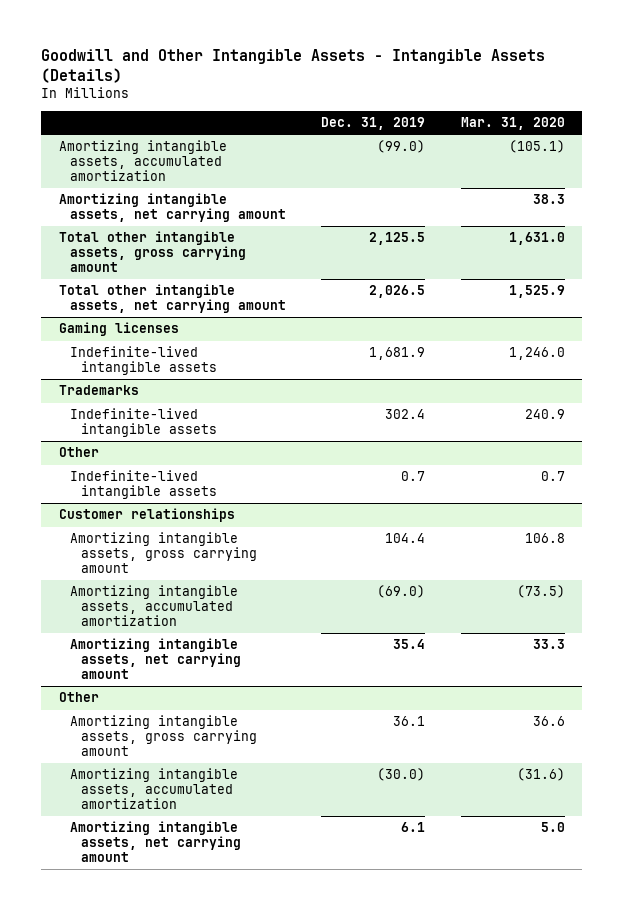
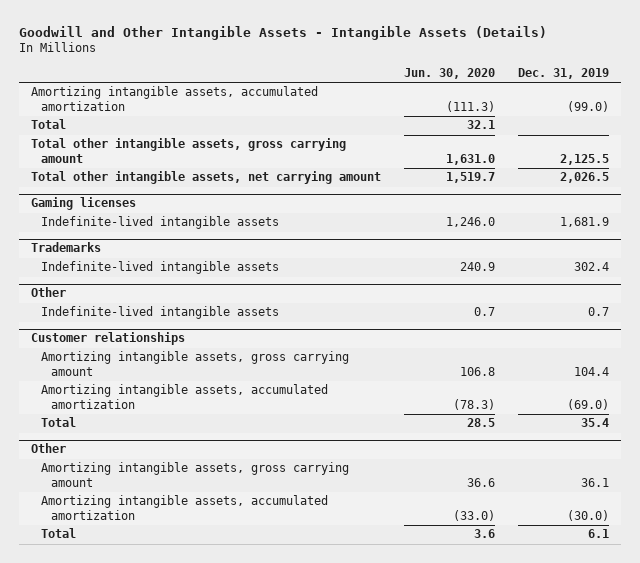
- | Dec. 31, 2019 | Mar. 31, 2020
+ | Jun. 30, 2020 | Dec. 31, 2019
- Amortizing intangible assets, net carrying amount | | 38.3
+ Total | 32.1 |
@ Customer relationships
- Amortizing intangible assets, net carrying amount | 35.4 | 33.3
+ Total | 28.5 | 35.4
@ Other
- Amortizing intangible assets, net carrying amount | 6.1 | 5.0
+ Total | 3.6 | 6.1

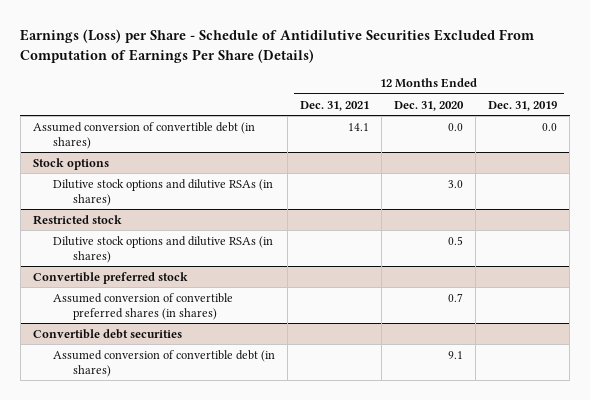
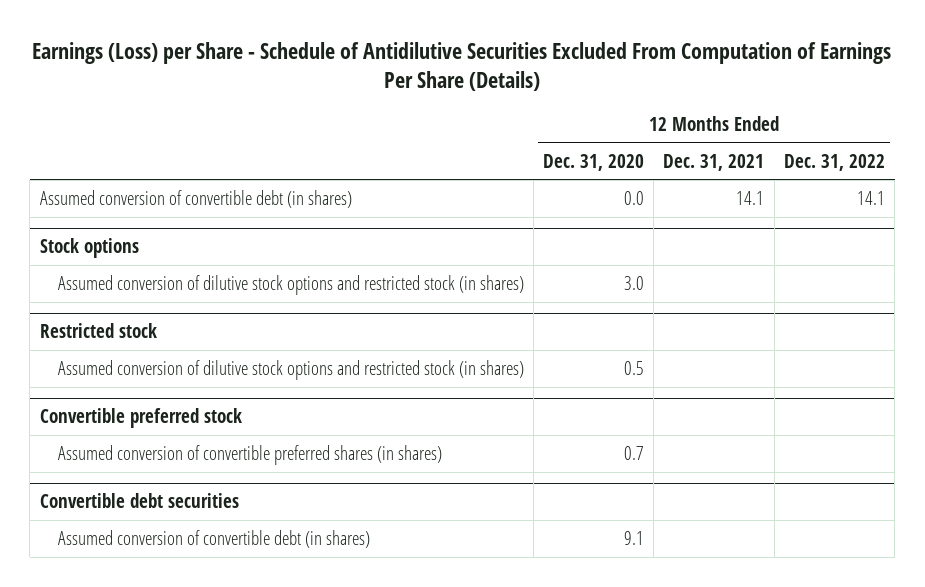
- | 12 Months Ended Dec. 31, 2021 | 12 Months Ended Dec. 31, 2020 | 12 Months Ended Dec. 31, 2019
+ | 12 Months Ended Dec. 31, 2020 | 12 Months Ended Dec. 31, 2021 | 12 Months Ended Dec. 31, 2022
@ Stock options
- Dilutive stock options and dilutive RSAs (in shares) | | 3.0 |
+ Assumed conversion of dilutive stock options and restricted stock (in shares) | 3.0 | |
@ Restricted stock
- Dilutive stock options and dilutive RSAs (in shares) | | 0.5 |
+ Assumed conversion of dilutive stock options and restricted stock (in shares) | 0.5 | |

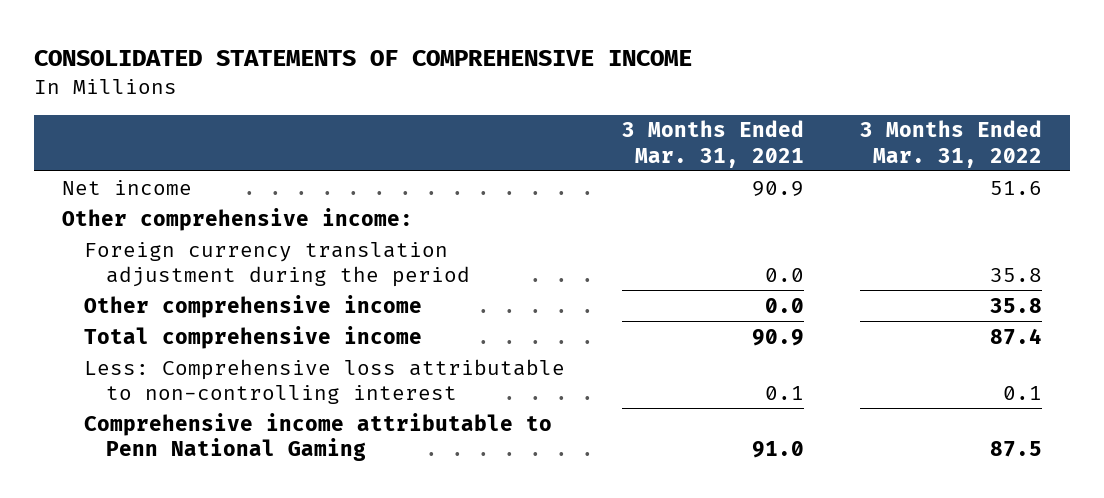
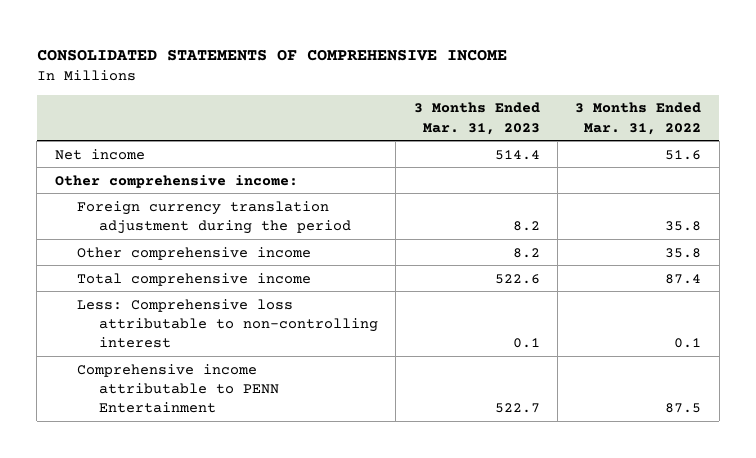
- | 3 Months Ended Mar. 31, 2021 | 3 Months Ended Mar. 31, 2022
+ | 3 Months Ended Mar. 31, 2023 | 3 Months Ended Mar. 31, 2022
- Comprehensive income attributable to Penn National Gaming | 91.0 | 87.5
+ Comprehensive income attributable to PENN Entertainment | 522.7 | 87.5

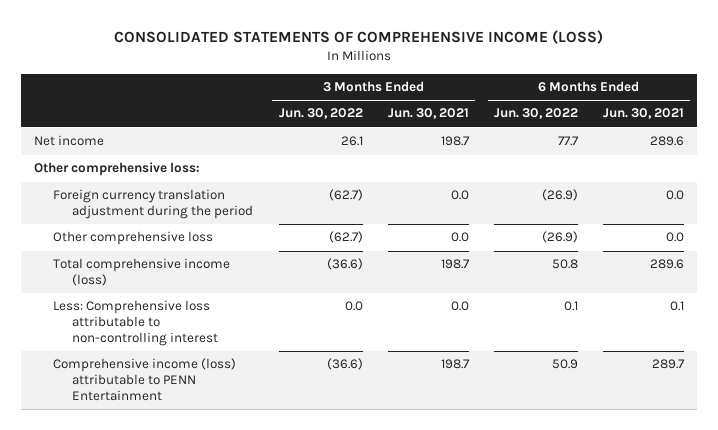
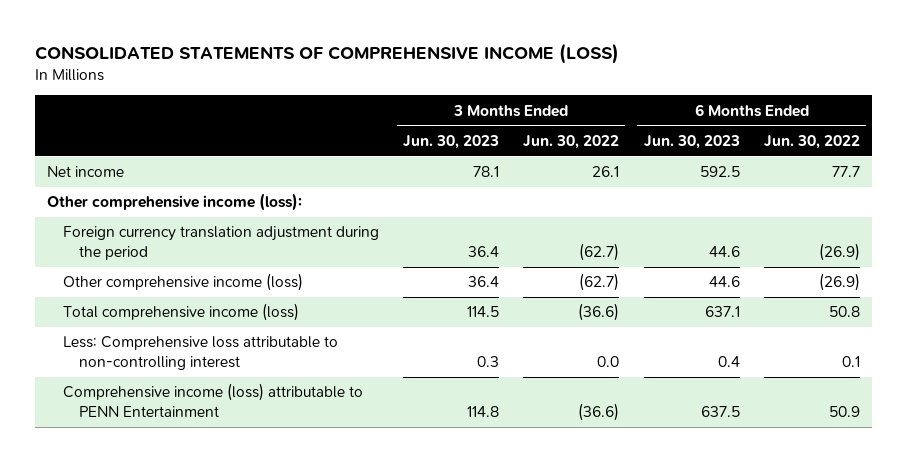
- | 3 Months Ended Jun. 30, 2022 | 3 Months Ended Jun. 30, 2021 | 6 Months Ended Jun. 30, 2022 | 6 Months Ended Jun. 30, 2021
+ | 3 Months Ended Jun. 30, 2023 | 3 Months Ended Jun. 30, 2022 | 6 Months Ended Jun. 30, 2023 | 6 Months Ended Jun. 30, 2022
- Other comprehensive loss:
+ Other comprehensive income (loss):
- Other comprehensive loss | (62.7) | 0.0 | (26.9) | 0.0
+ Other comprehensive income (loss) | 36.4 | (62.7) | 44.6 | (26.9)

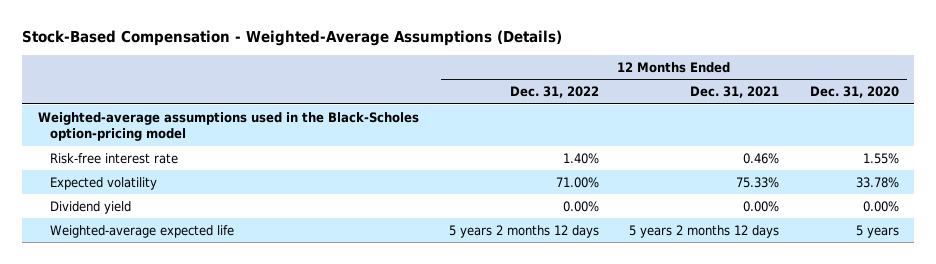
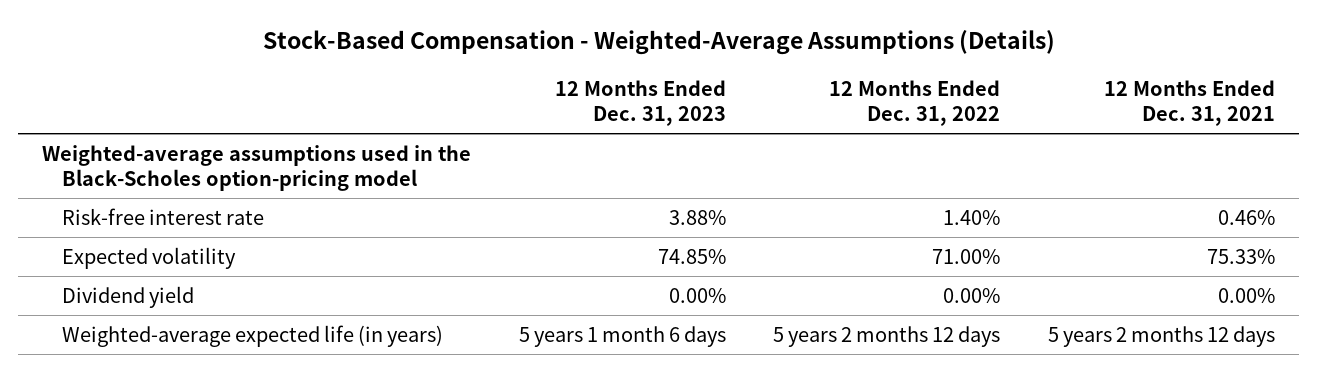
- | 12 Months Ended Dec. 31, 2022 | 12 Months Ended Dec. 31, 2021 | 12 Months Ended Dec. 31, 2020
+ | 12 Months Ended Dec. 31, 2023 | 12 Months Ended Dec. 31, 2022 | 12 Months Ended Dec. 31, 2021
- Weighted-average expected life | 5 years 2 months 12 days | 5 years 2 months 12 days | 5 years
+ Weighted-average expected life (in years) | 5 years 1 month 6 days | 5 years 2 months 12 days | 5 years 2 months 12 days

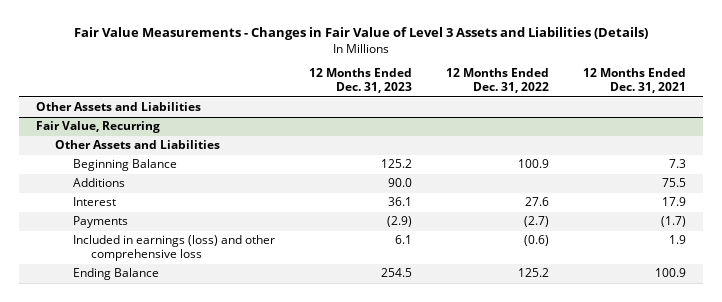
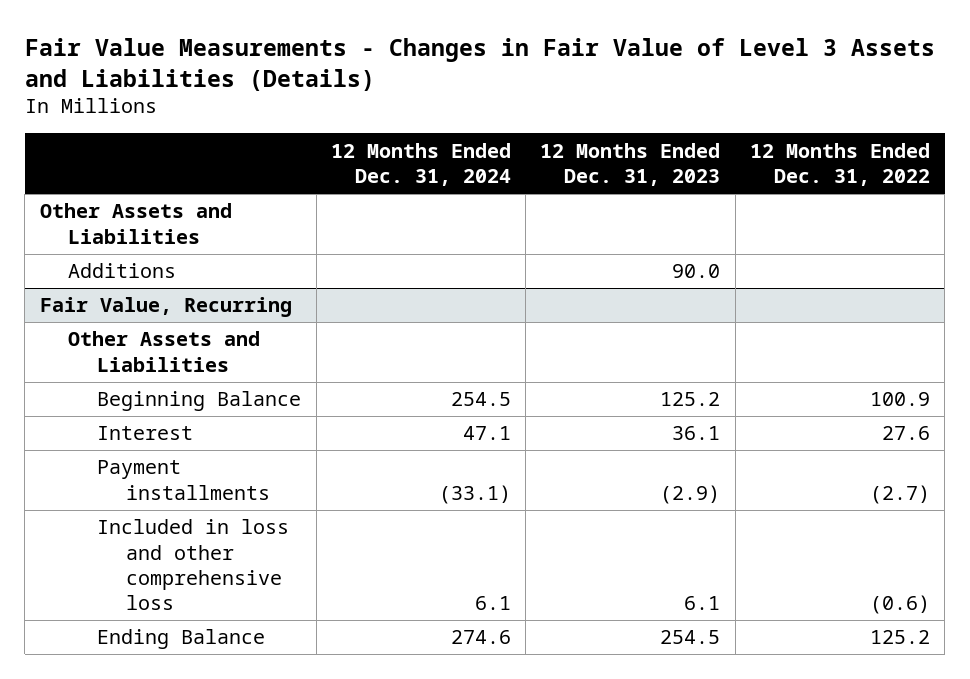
- | 12 Months Ended Dec. 31, 2023 | 12 Months Ended Dec. 31, 2022 | 12 Months Ended Dec. 31, 2021
+ | 12 Months Ended Dec. 31, 2024 | 12 Months Ended Dec. 31, 2023 | 12 Months Ended Dec. 31, 2022
+ Additions | | 90.0 |
@ Fair Value, Recurring
- Additions | 90.0 | | 75.5
- Payments | (2.9) | (2.7) | (1.7)
- Included in earnings (loss) and other comprehensive loss | 6.1 | (0.6) | 1.9
+ Payment installments | (33.1) | (2.9) | (2.7)
+ Included in loss and other comprehensive loss | 6.1 | 6.1 | (0.6)

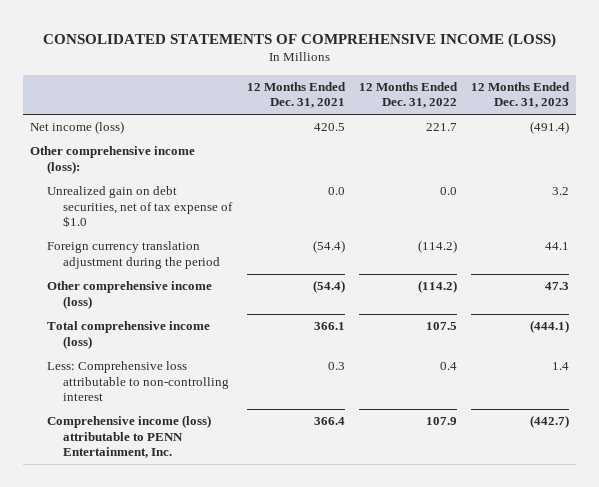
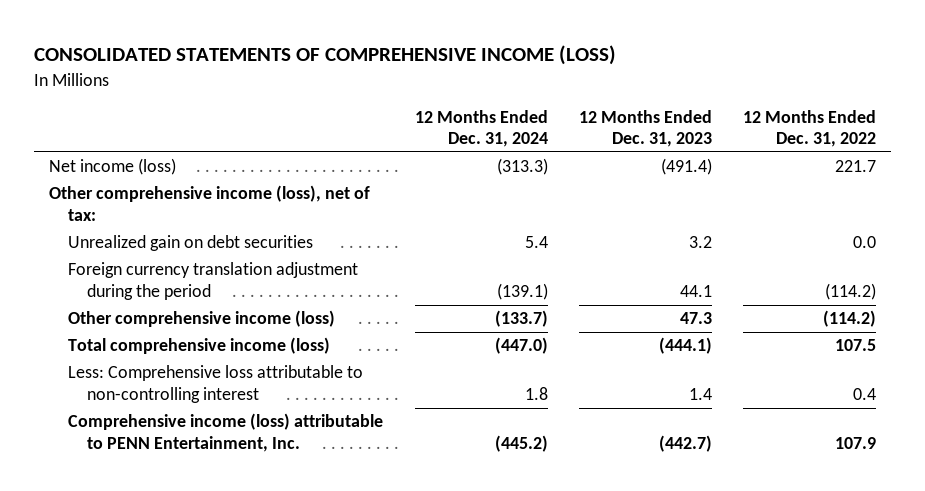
- | 12 Months Ended Dec. 31, 2021 | 12 Months Ended Dec. 31, 2022 | 12 Months Ended Dec. 31, 2023
+ | 12 Months Ended Dec. 31, 2024 | 12 Months Ended Dec. 31, 2023 | 12 Months Ended Dec. 31, 2022
- Other comprehensive income (loss):
- Unrealized gain on debt securities, net of tax expense of $1.0 | 0.0 | 0.0 | 3.2
+ Other comprehensive income (loss), net of tax:
+ Unrealized gain on debt securities | 5.4 | 3.2 | 0.0

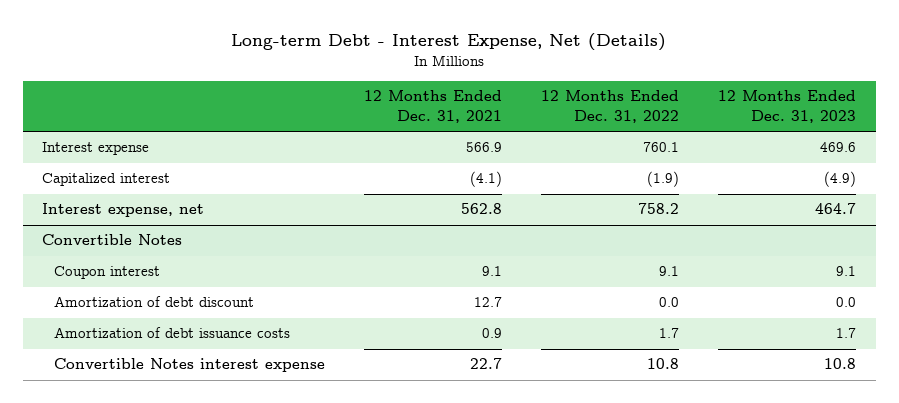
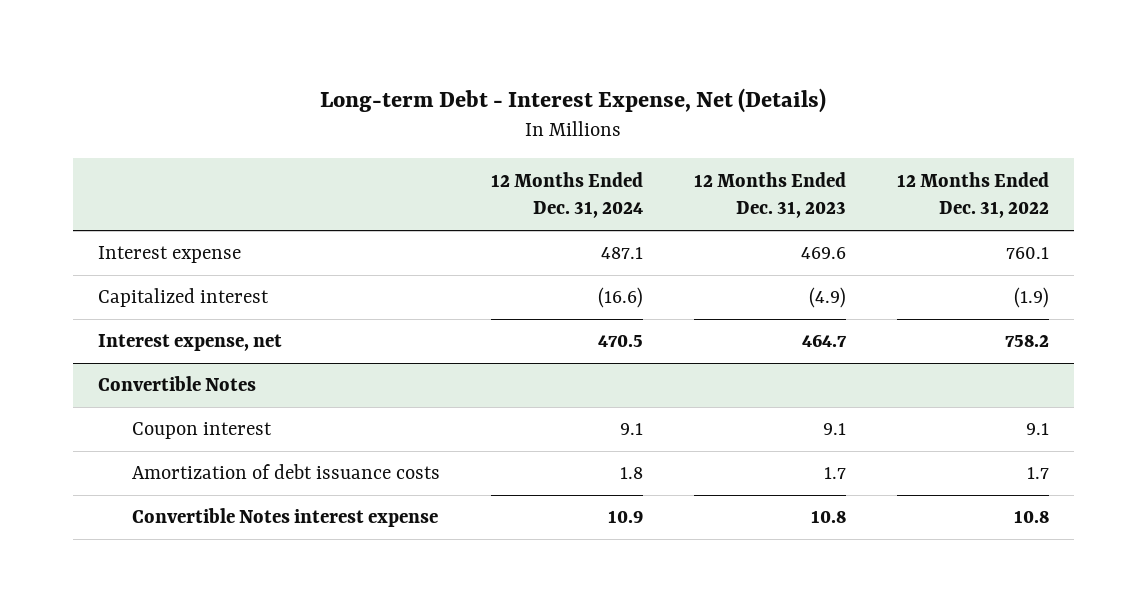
- | 12 Months Ended Dec. 31, 2021 | 12 Months Ended Dec. 31, 2022 | 12 Months Ended Dec. 31, 2023
+ | 12 Months Ended Dec. 31, 2024 | 12 Months Ended Dec. 31, 2023 | 12 Months Ended Dec. 31, 2022
@ Convertible Notes
- Amortization of debt discount | 12.7 | 0.0 | 0.0

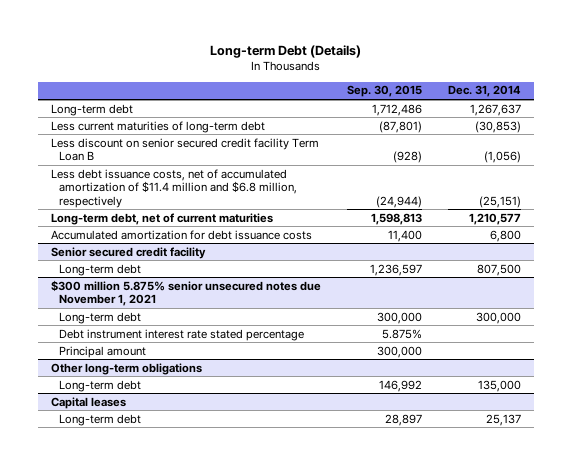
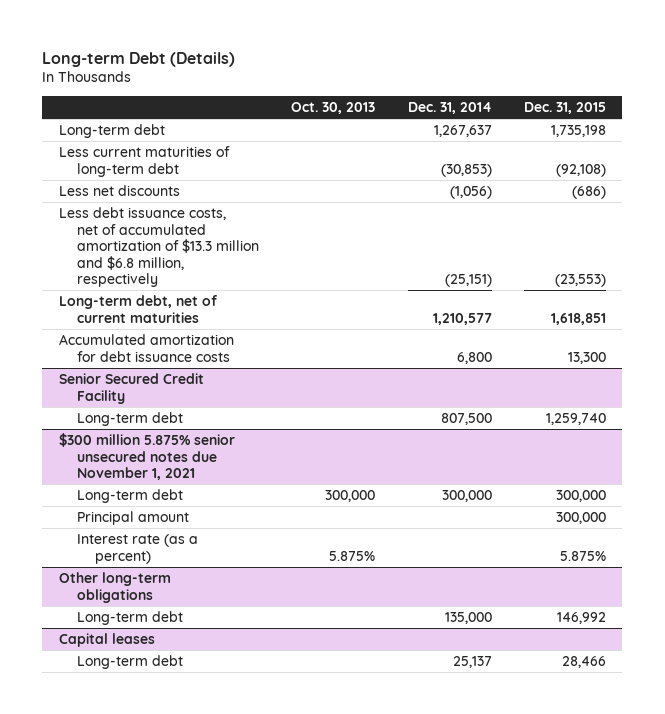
- | Sep. 30, 2015 | Dec. 31, 2014
+ | Oct. 30, 2013 | Dec. 31, 2014 | Dec. 31, 2015
- Less discount on senior secured credit facility Term Loan B | (928) | (1,056)
- Less debt issuance costs, net of accumulated amortization of $11.4 million and $6.8 million, respectively | (24,944) | (25,151)
+ Less net discounts | | (1,056) | (686)
+ Less debt issuance costs, net of accumulated amortization of $13.3 million and $6.8 million, respectively | | (25,151) | (23,553)
- Senior secured credit facility
+ Senior Secured Credit Facility
@ $300 million 5.875% senior unsecured notes due November 1, 2021
- Debt instrument interest rate stated percentage | 5.875% |
+ Interest rate (as a percent) | 5.875% | | 5.875%

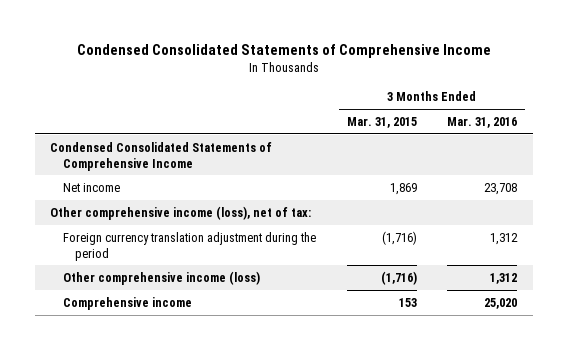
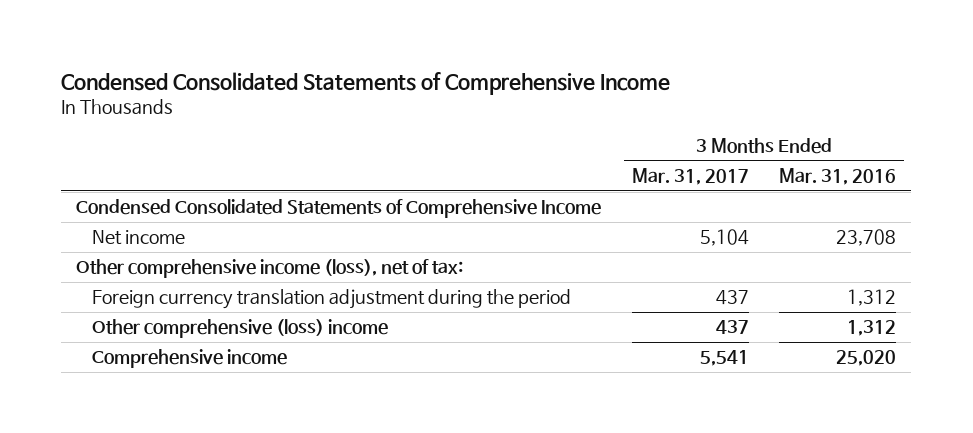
- | 3 Months Ended Mar. 31, 2015 | 3 Months Ended Mar. 31, 2016
+ | 3 Months Ended Mar. 31, 2017 | 3 Months Ended Mar. 31, 2016
- Other comprehensive income (loss) | (1,716) | 1,312
+ Other comprehensive (loss) income | 437 | 1,312

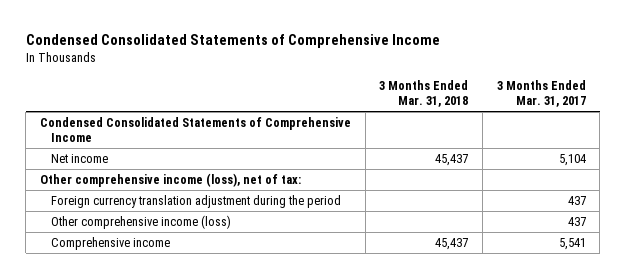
- | 3 Months Ended Mar. 31, 2017 | 3 Months Ended Mar. 31, 2016
+ | 3 Months Ended Mar. 31, 2018 | 3 Months Ended Mar. 31, 2017
- Other comprehensive (loss) income | 437 | 1,312
+ Other comprehensive income (loss) | | 437

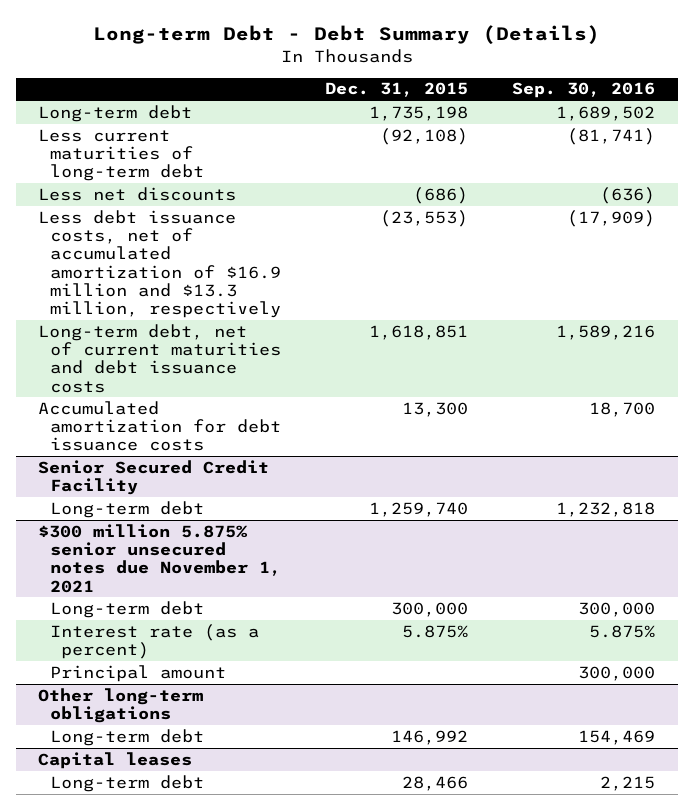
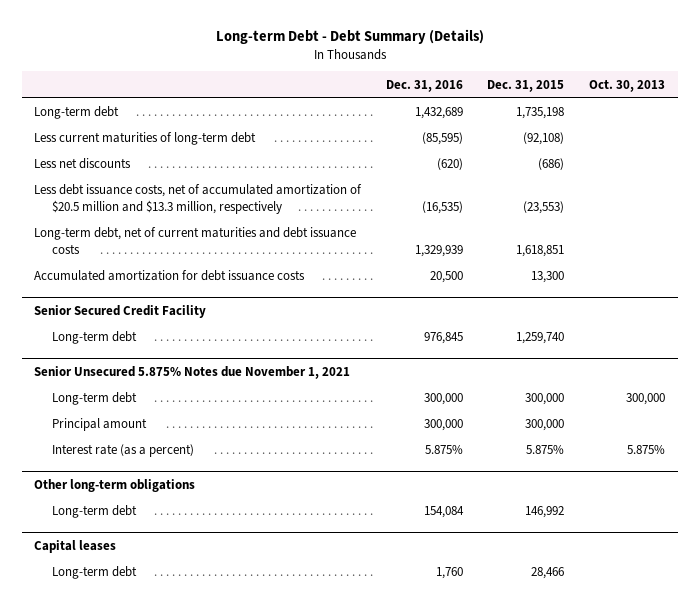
- | Dec. 31, 2015 | Sep. 30, 2016
+ | Dec. 31, 2016 | Dec. 31, 2015 | Oct. 30, 2013
- Less debt issuance costs, net of accumulated amortization of $16.9 million and $13.3 million, respectively | (23,553) | (17,909)
+ Less debt issuance costs, net of accumulated amortization of $20.5 million and $13.3 million, respectively | (16,535) | (23,553) |
- $300 million 5.875% senior unsecured notes due November 1, 2021
+ Senior Unsecured 5.875% Notes due November 1, 2021
+ Principal amount | 300,000 | 300,000 |
- Principal amount | | 300,000

